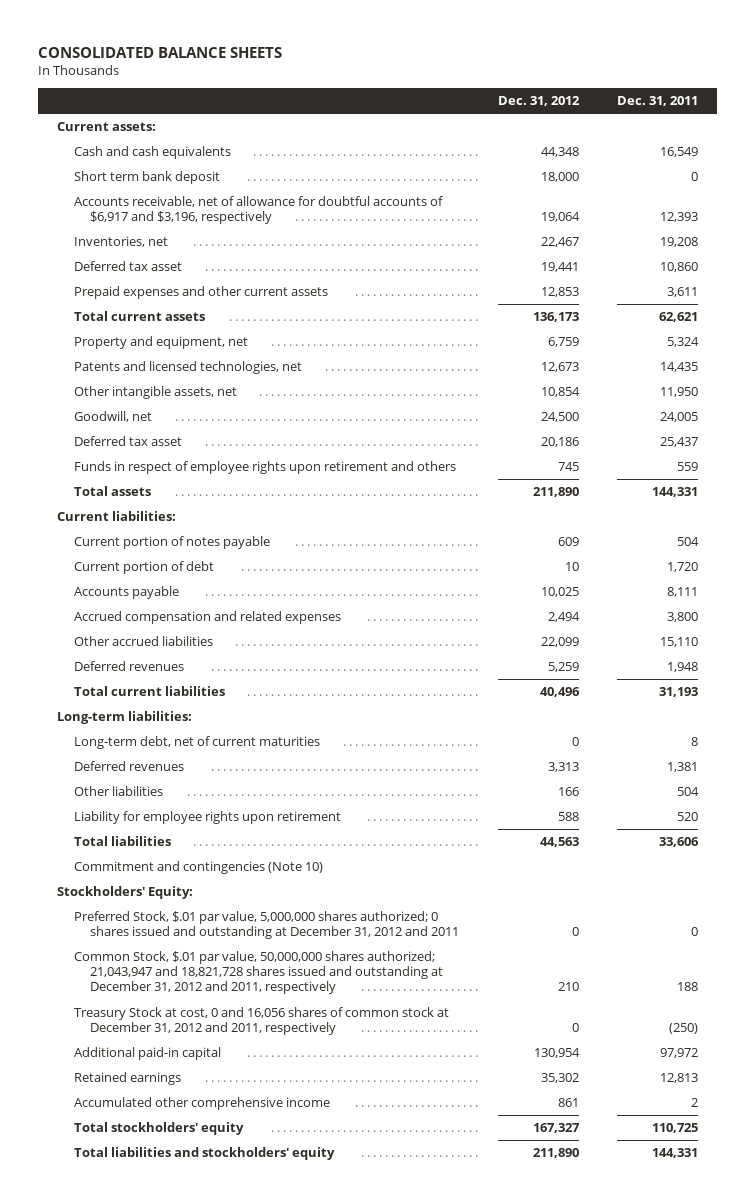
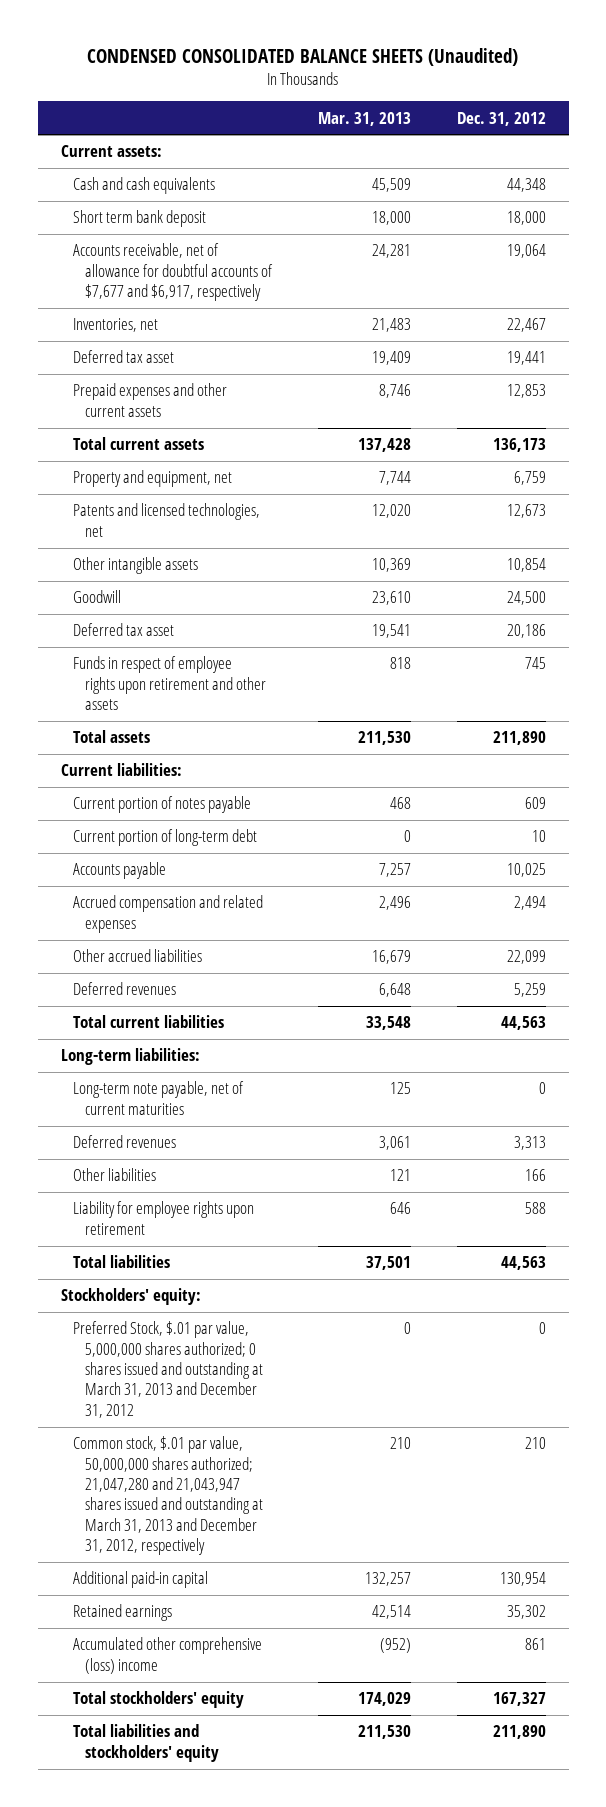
- CONSOLIDATED BALANCE SHEETS
+ CONDENSED CONSOLIDATED BALANCE SHEETS (Unaudited)
- | Dec. 31, 2012 | Dec. 31, 2011
+ | Mar. 31, 2013 | Dec. 31, 2012
- Accounts receivable, net of allowance for doubtful accounts of $6,917 and $3,196, respectively | 19,064 | 12,393
+ Accounts receivable, net of allowance for doubtful accounts of $7,677 and $6,917, respectively | 24,281 | 19,064
- Other intangible assets, net | 10,854 | 11,950
- Goodwill, net | 24,500 | 24,005
+ Other intangible assets | 10,369 | 10,854
+ Goodwill | 23,610 | 24,500
- Funds in respect of employee rights upon retirement and others | 745 | 559
+ Funds in respect of employee rights upon retirement and other assets | 818 | 745
- Current portion of debt | 10 | 1,720
+ Current portion of long-term debt | 0 | 10
- Total current liabilities | 40,496 | 31,193
+ Total current liabilities | 33,548 | 44,563
- Long-term debt, net of current maturities | 0 | 8
+ Long-term note payable, net of current maturities | 125 | 0
- Commitment and contingencies (Note 10)
- Stockholders' Equity:
- Preferred Stock, $.01 par value, 5,000,000 shares authorized; 0 shares issued and outstanding at December 31, 2012 and 2011 | 0 | 0
- Common Stock, $.01 par value, 50,000,000 shares authorized; 21,043,947 and 18,821,728 shares issued and outstanding at December 31, 2012 and 2011, respectively | 210 | 188
- Treasury Stock at cost, 0 and 16,056 shares of common stock at December 31, 2012 and 2011, respectively | 0 | (250)
+ Stockholders' equity:
+ Preferred Stock, $.01 par value, 5,000,000 shares authorized; 0 shares issued and outstanding at March 31, 2013 and December 31, 2012 | 0 | 0
+ Common stock, $.01 par value, 50,000,000 shares authorized; 21,047,280 and 21,043,947 shares issued and outstanding at March 31, 2013 and December 31, 2012, respectively | 210 | 210
- Accumulated other comprehensive income | 861 | 2
+ Accumulated other comprehensive (loss) income | (952) | 861

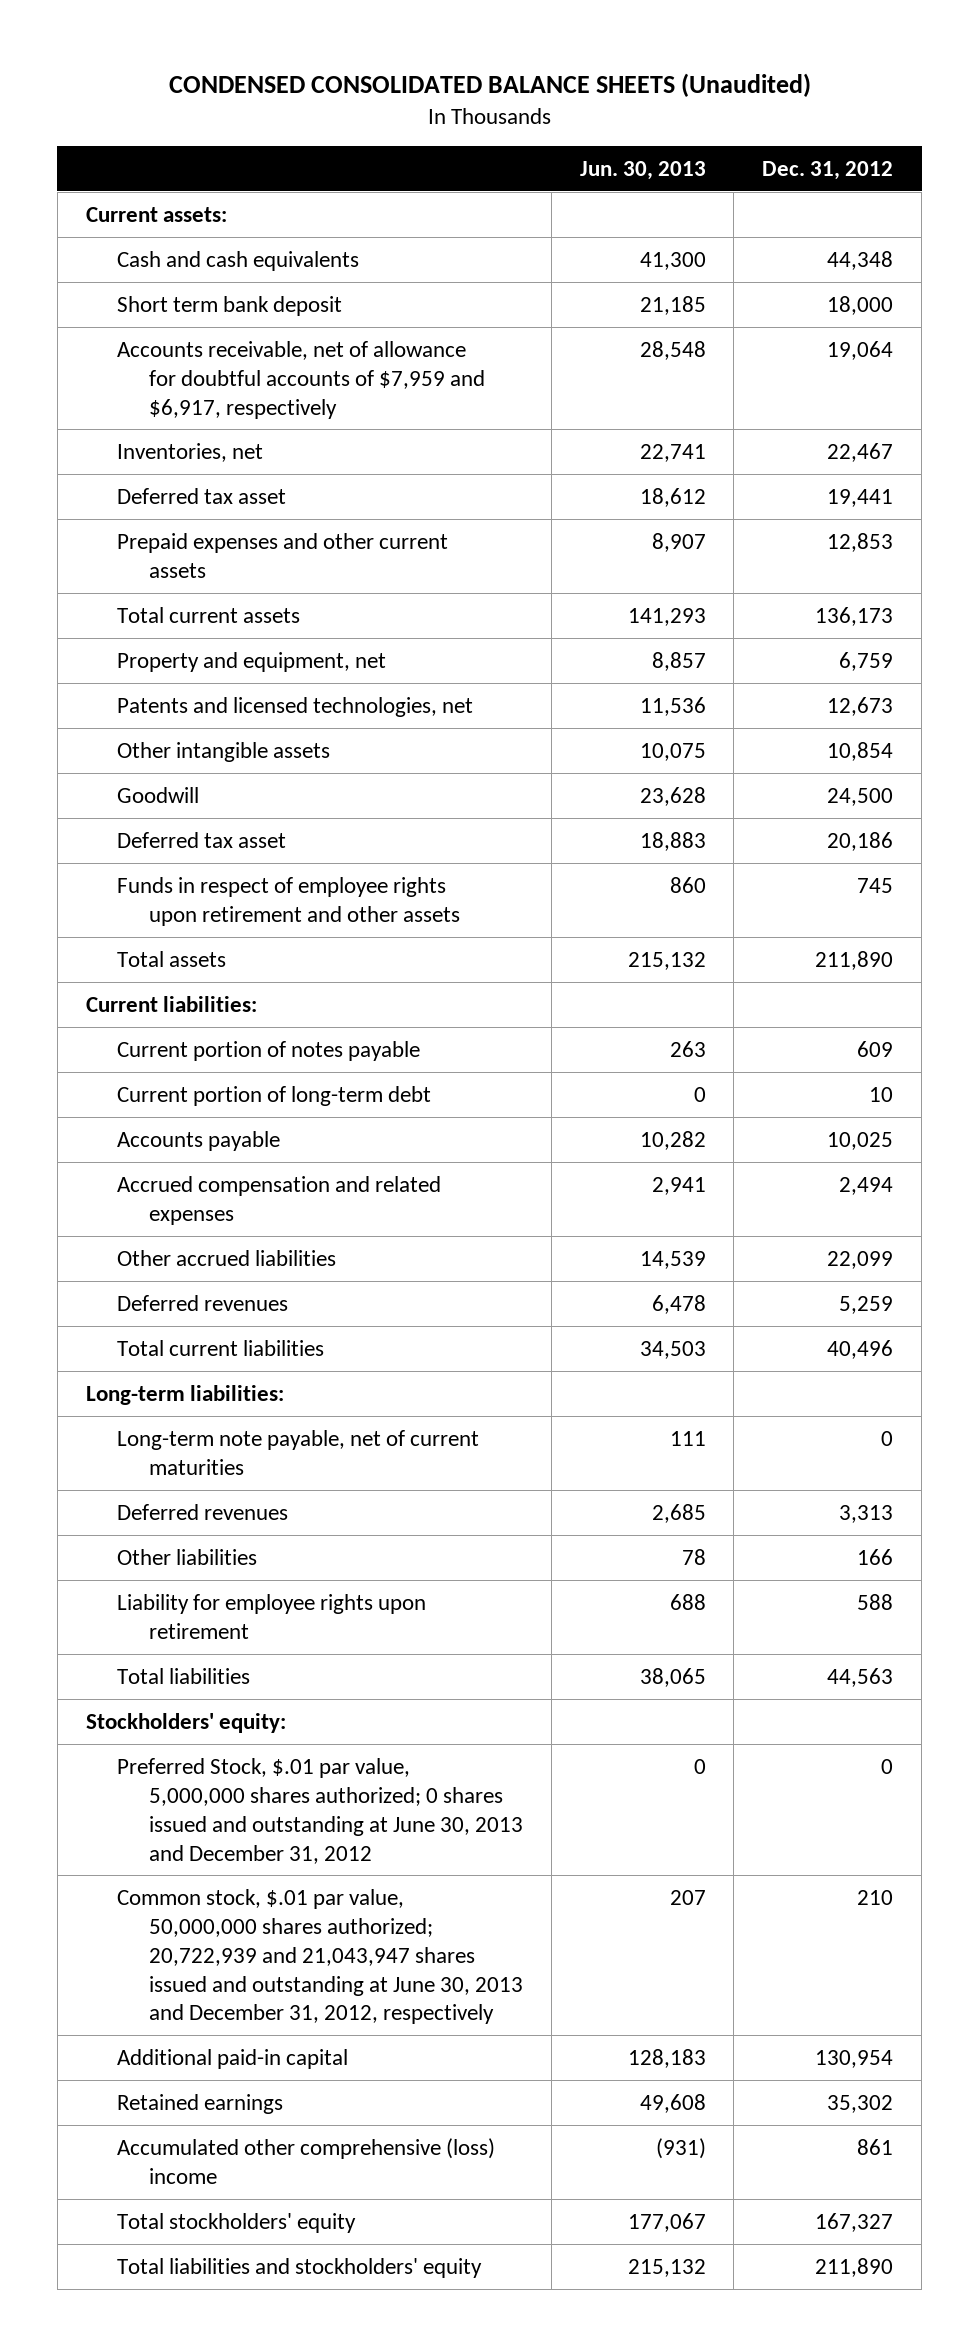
- | Mar. 31, 2013 | Dec. 31, 2012
+ | Jun. 30, 2013 | Dec. 31, 2012
- Accounts receivable, net of allowance for doubtful accounts of $7,677 and $6,917, respectively | 24,281 | 19,064
+ Accounts receivable, net of allowance for doubtful accounts of $7,959 and $6,917, respectively | 28,548 | 19,064
- Total current liabilities | 33,548 | 44,563
+ Total current liabilities | 34,503 | 40,496
- Preferred Stock, $.01 par value, 5,000,000 shares authorized; 0 shares issued and outstanding at March 31, 2013 and December 31, 2012 | 0 | 0
- Common stock, $.01 par value, 50,000,000 shares authorized; 21,047,280 and 21,043,947 shares issued and outstanding at March 31, 2013 and December 31, 2012, respectively | 210 | 210
+ Preferred Stock, $.01 par value, 5,000,000 shares authorized; 0 shares issued and outstanding at June 30, 2013 and December 31, 2012 | 0 | 0
+ Common stock, $.01 par value, 50,000,000 shares authorized; 20,722,939 and 21,043,947 shares issued and outstanding at June 30, 2013 and December 31, 2012, respectively | 207 | 210

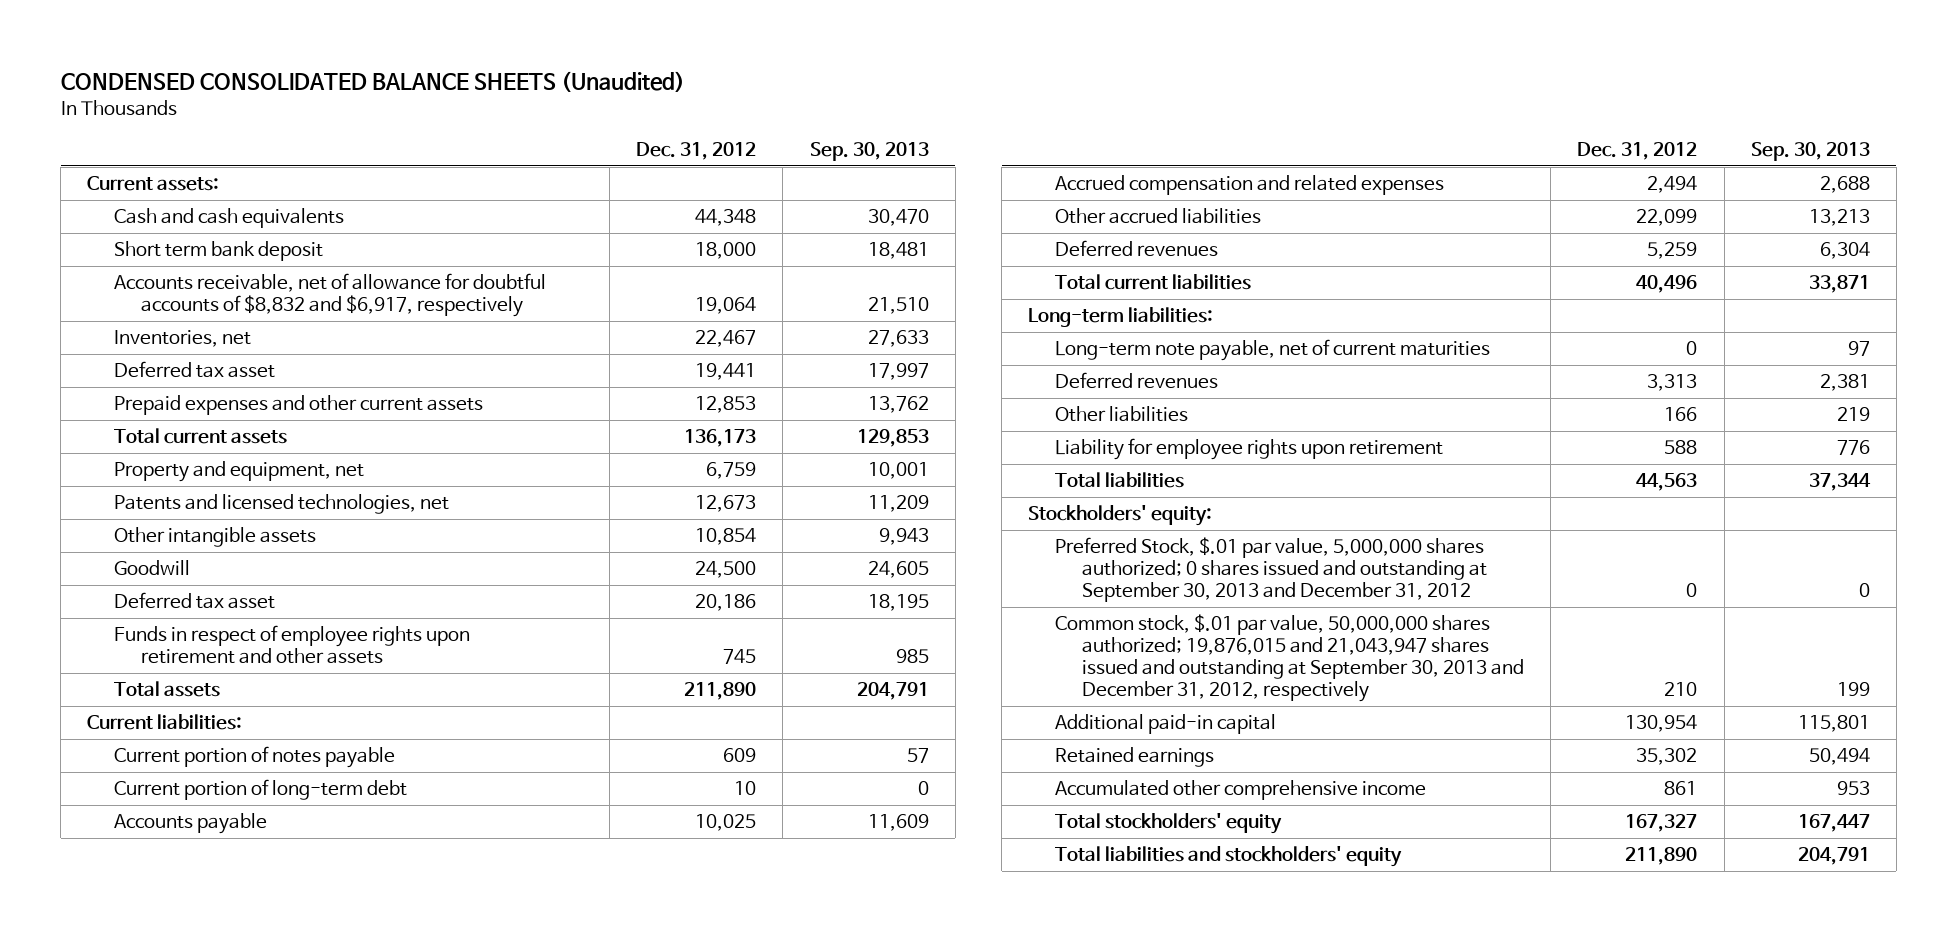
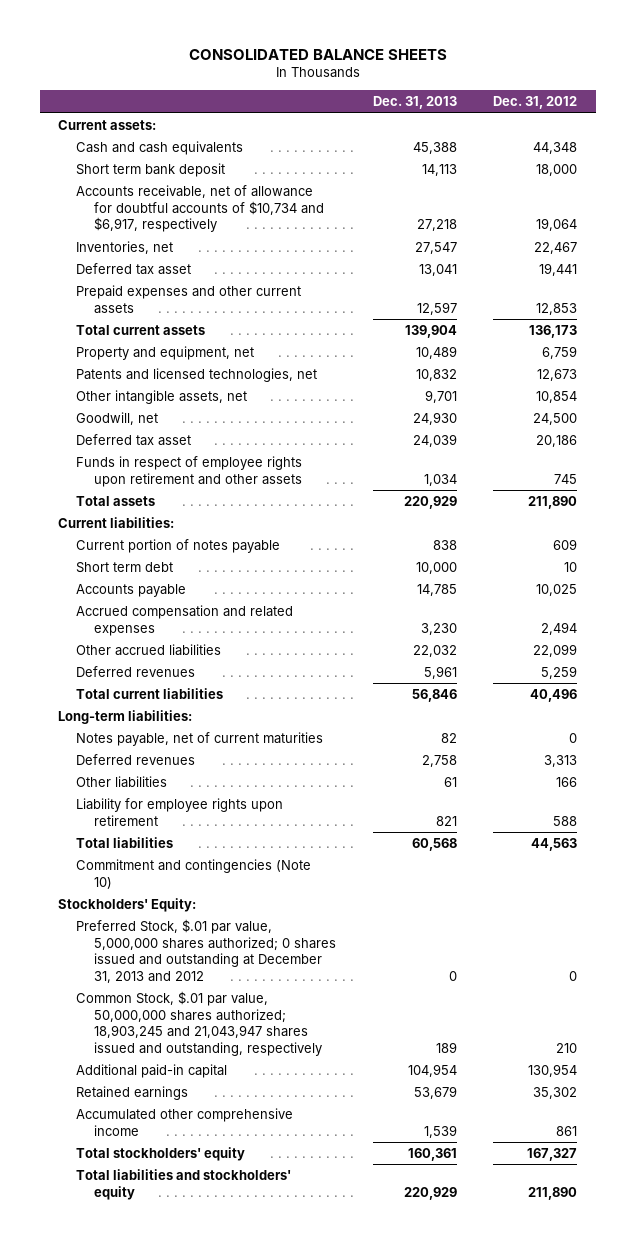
- CONDENSED CONSOLIDATED BALANCE SHEETS (Unaudited)
+ CONSOLIDATED BALANCE SHEETS
- | Dec. 31, 2012 | Sep. 30, 2013
+ | Dec. 31, 2013 | Dec. 31, 2012
- Accounts receivable, net of allowance for doubtful accounts of $8,832 and $6,917, respectively | 19,064 | 21,510
+ Accounts receivable, net of allowance for doubtful accounts of $10,734 and $6,917, respectively | 27,218 | 19,064
- Other intangible assets | 10,854 | 9,943
- Goodwill | 24,500 | 24,605
+ Other intangible assets, net | 9,701 | 10,854
+ Goodwill, net | 24,930 | 24,500
- Current portion of long-term debt | 10 | 0
+ Short term debt | 10,000 | 10
- Long-term note payable, net of current maturities | 0 | 97
+ Notes payable, net of current maturities | 82 | 0
- Stockholders' equity:
- Preferred Stock, $.01 par value, 5,000,000 shares authorized; 0 shares issued and outstanding at September 30, 2013 and December 31, 2012 | 0 | 0
- Common stock, $.01 par value, 50,000,000 shares authorized; 19,876,015 and 21,043,947 shares issued and outstanding at September 30, 2013 and December 31, 2012, respectively | 210 | 199
+ Commitment and contingencies (Note 10)
+ Stockholders' Equity:
+ Preferred Stock, $.01 par value, 5,000,000 shares authorized; 0 shares issued and outstanding at December 31, 2013 and 2012 | 0 | 0
+ Common Stock, $.01 par value, 50,000,000 shares authorized; 18,903,245 and 21,043,947 shares issued and outstanding, respectively | 189 | 210

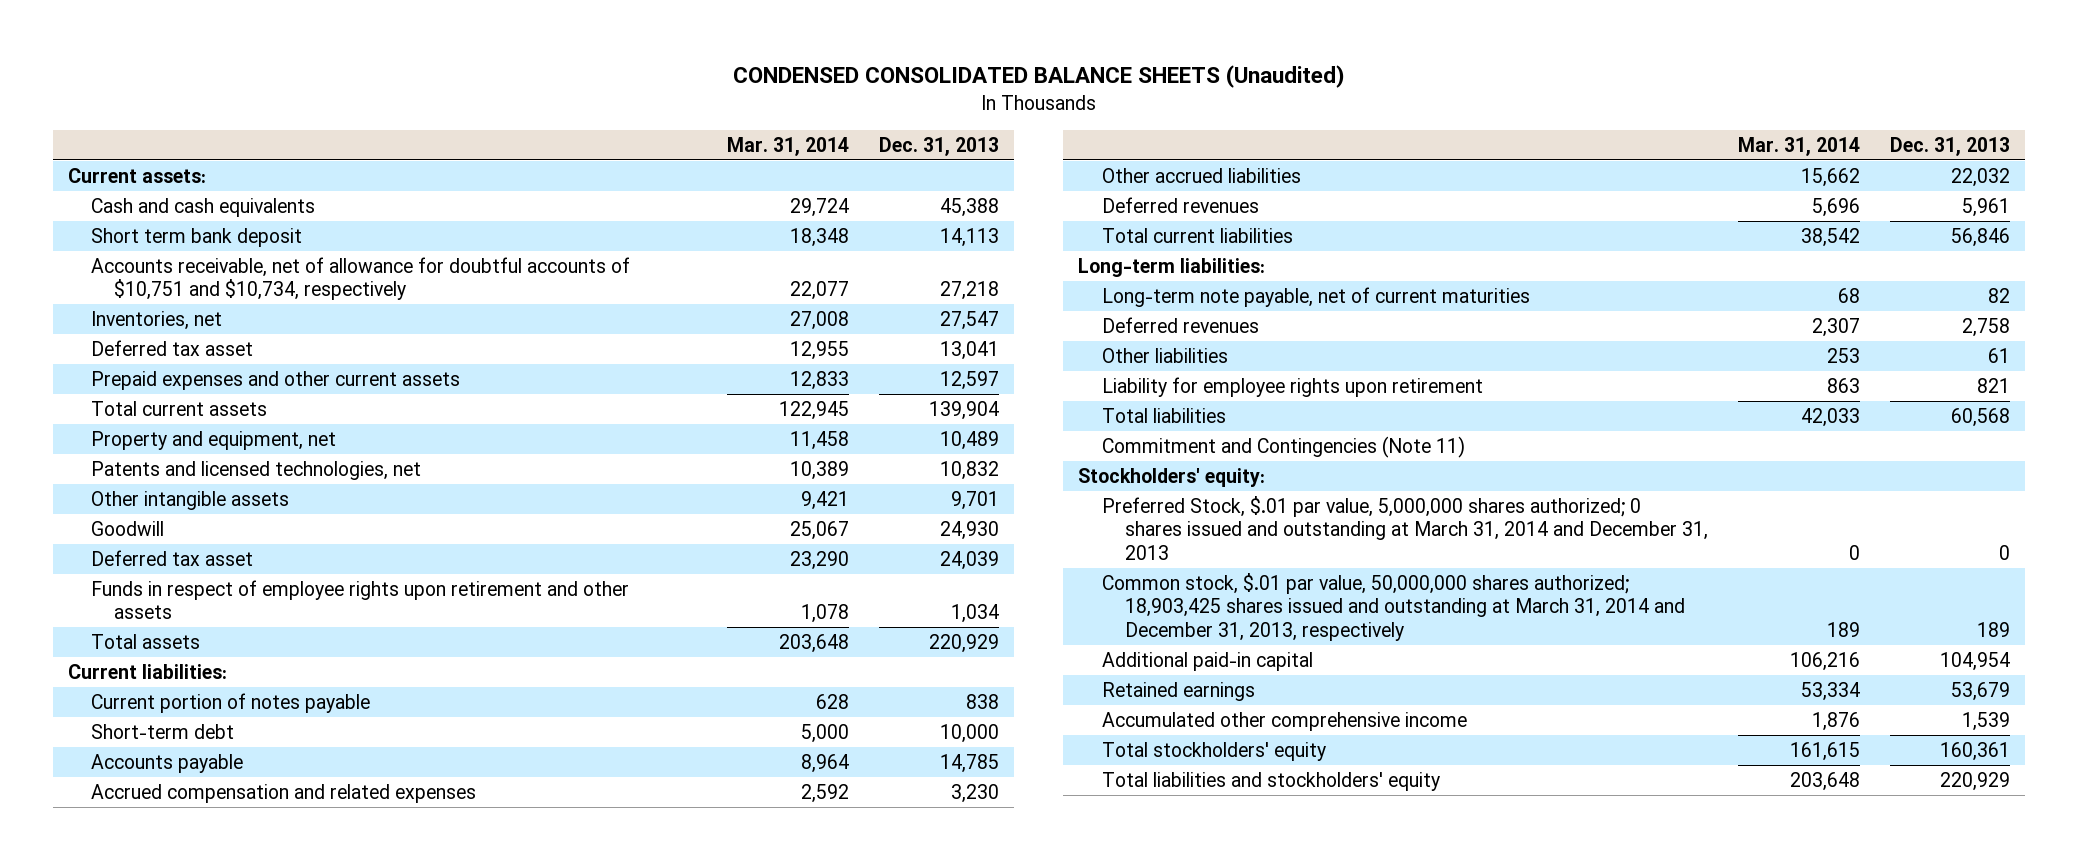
- CONSOLIDATED BALANCE SHEETS
+ CONDENSED CONSOLIDATED BALANCE SHEETS (Unaudited)
- | Dec. 31, 2013 | Dec. 31, 2012
+ | Mar. 31, 2014 | Dec. 31, 2013
- Accounts receivable, net of allowance for doubtful accounts of $10,734 and $6,917, respectively | 27,218 | 19,064
+ Accounts receivable, net of allowance for doubtful accounts of $10,751 and $10,734, respectively | 22,077 | 27,218
- Other intangible assets, net | 9,701 | 10,854
- Goodwill, net | 24,930 | 24,500
+ Other intangible assets | 9,421 | 9,701
+ Goodwill | 25,067 | 24,930
- Short term debt | 10,000 | 10
+ Short-term debt | 5,000 | 10,000
- Notes payable, net of current maturities | 82 | 0
+ Long-term note payable, net of current maturities | 68 | 82
- Commitment and contingencies (Note 10)
- Stockholders' Equity:
- Preferred Stock, $.01 par value, 5,000,000 shares authorized; 0 shares issued and outstanding at December 31, 2013 and 2012 | 0 | 0
- Common Stock, $.01 par value, 50,000,000 shares authorized; 18,903,245 and 21,043,947 shares issued and outstanding, respectively | 189 | 210
+ Commitment and Contingencies (Note 11)
+ Stockholders' equity:
+ Preferred Stock, $.01 par value, 5,000,000 shares authorized; 0 shares issued and outstanding at March 31, 2014 and December 31, 2013 | 0 | 0
+ Common stock, $.01 par value, 50,000,000 shares authorized; 18,903,425 shares issued and outstanding at March 31, 2014 and December 31, 2013, respectively | 189 | 189

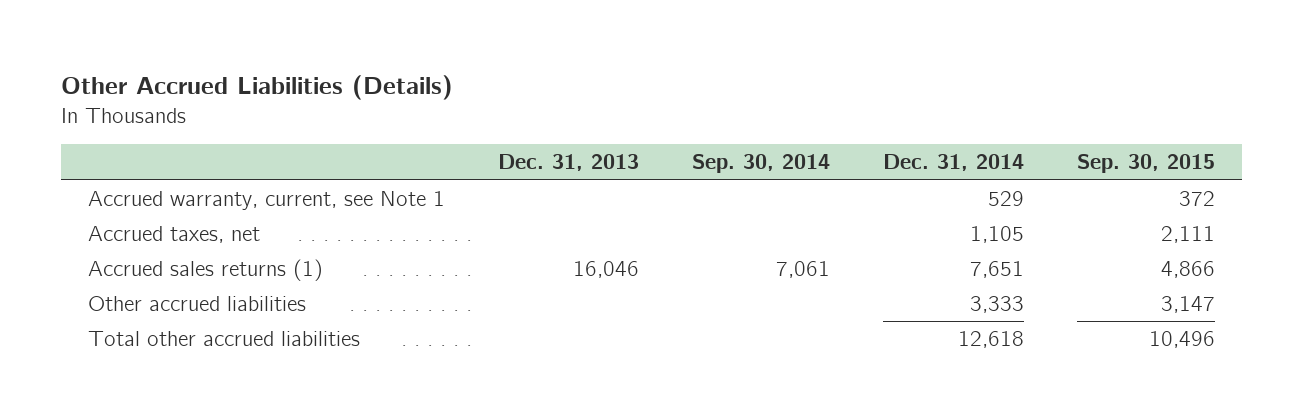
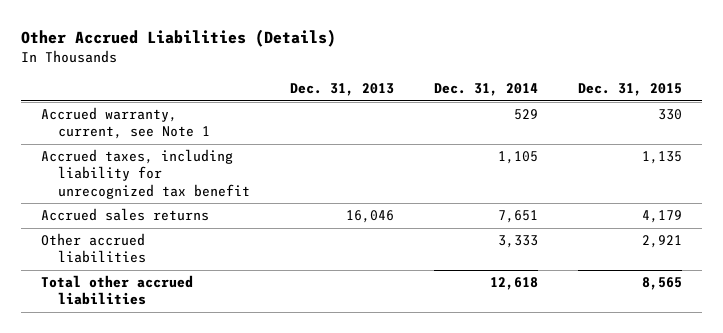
- | Dec. 31, 2013 | Sep. 30, 2014 | Dec. 31, 2014 | Sep. 30, 2015
+ | Dec. 31, 2013 | Dec. 31, 2014 | Dec. 31, 2015
- Accrued taxes, net | | | 1,105 | 2,111
- Accrued sales returns (1) | 16,046 | 7,061 | 7,651 | 4,866
+ Accrued taxes, including liability for unrecognized tax benefit | | 1,105 | 1,135
+ Accrued sales returns | 16,046 | 7,651 | 4,179

